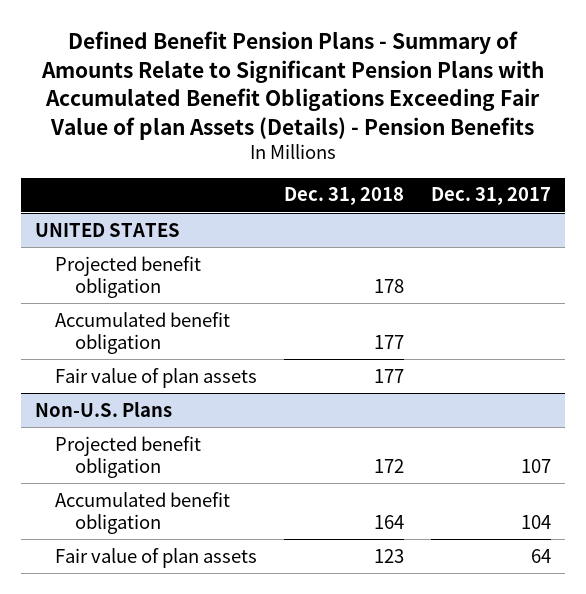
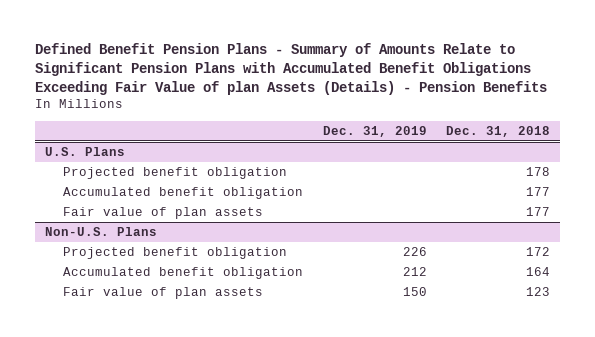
- | Dec. 31, 2018 | Dec. 31, 2017
+ | Dec. 31, 2019 | Dec. 31, 2018
- UNITED STATES
+ U.S. Plans

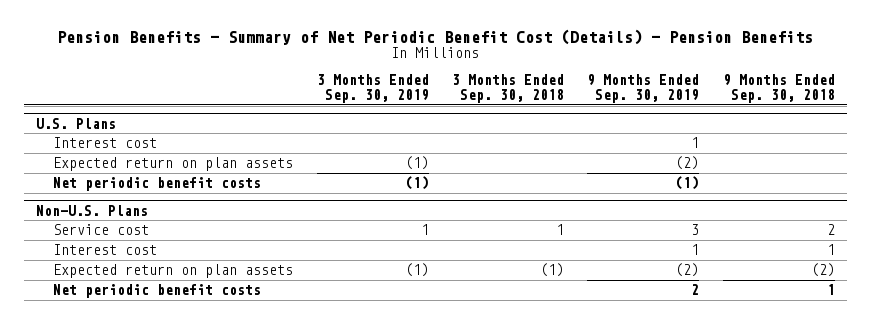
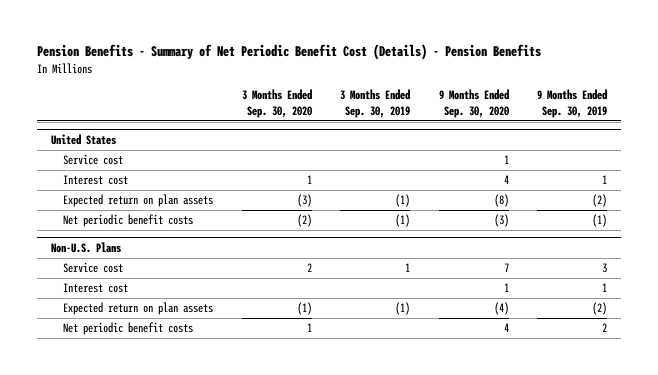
- | 3 Months Ended Sep. 30, 2019 | 3 Months Ended Sep. 30, 2018 | 9 Months Ended Sep. 30, 2019 | 9 Months Ended Sep. 30, 2018
+ | 3 Months Ended Sep. 30, 2020 | 3 Months Ended Sep. 30, 2019 | 9 Months Ended Sep. 30, 2020 | 9 Months Ended Sep. 30, 2019
- U.S. Plans
+ United States
+ Service cost | | | 1 |

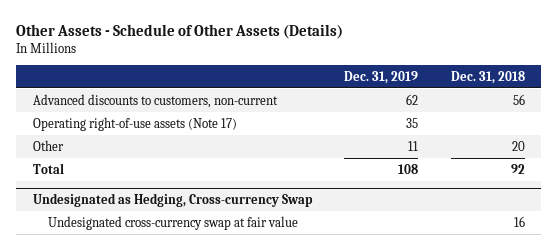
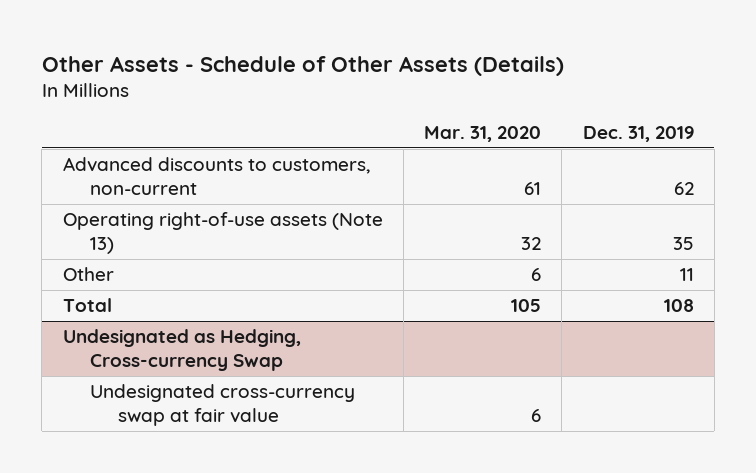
- | Dec. 31, 2019 | Dec. 31, 2018
+ | Mar. 31, 2020 | Dec. 31, 2019
- Operating right-of-use assets (Note 17) | 35 |
+ Operating right-of-use assets (Note 13) | 32 | 35

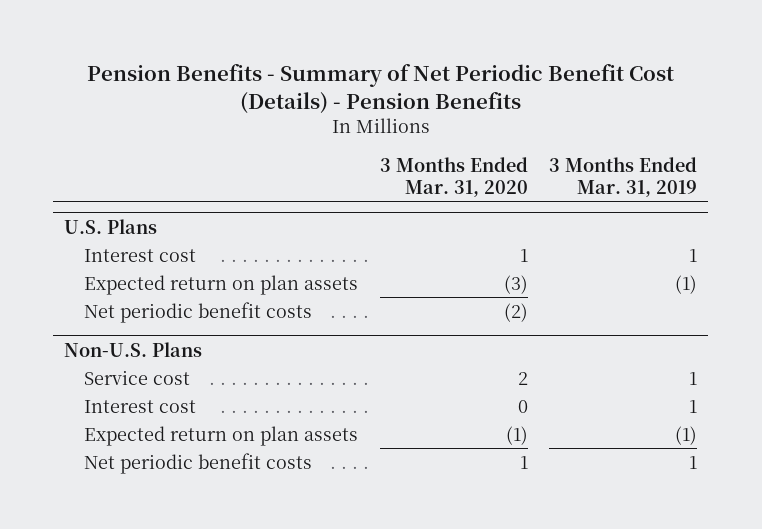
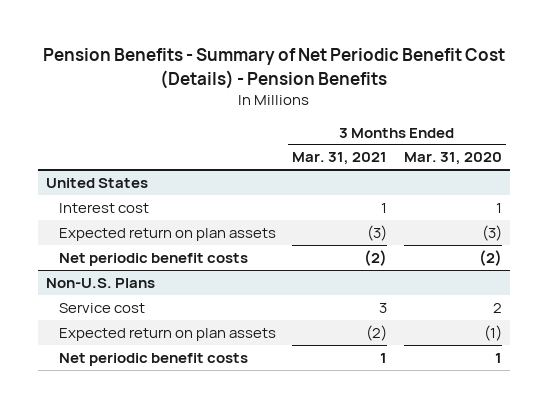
- | 3 Months Ended Mar. 31, 2020 | 3 Months Ended Mar. 31, 2019
+ | 3 Months Ended Mar. 31, 2021 | 3 Months Ended Mar. 31, 2020
- U.S. Plans
+ United States
@ Non-U.S. Plans
- Interest cost | 0 | 1

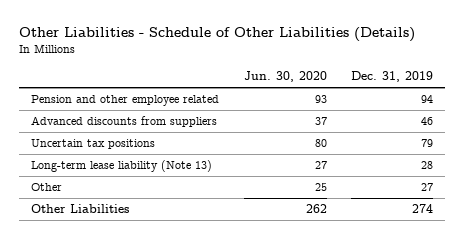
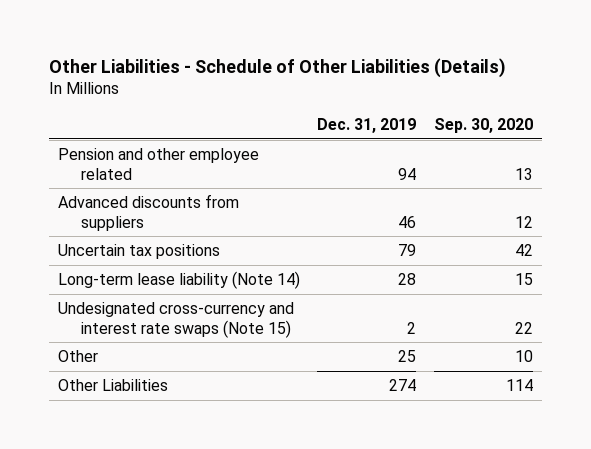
- | Jun. 30, 2020 | Dec. 31, 2019
+ | Dec. 31, 2019 | Sep. 30, 2020
- Long-term lease liability (Note 13) | 27 | 28
- Other | 25 | 27
+ Long-term lease liability (Note 14) | 28 | 15
+ Undesignated cross-currency and interest rate swaps (Note 15) | 2 | 22
+ Other | 25 | 10

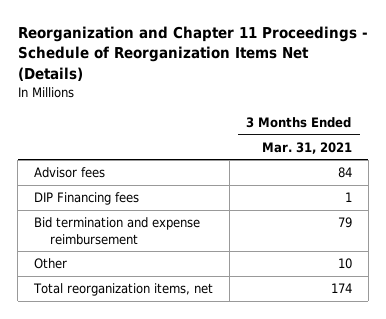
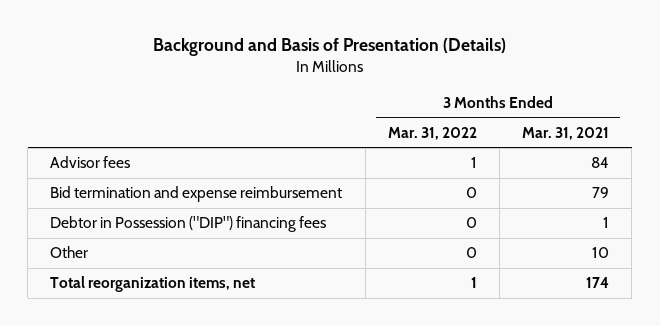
- Reorganization and Chapter 11 Proceedings - Schedule of Reorganization Items Net (Details)
+ Background and Basis of Presentation (Details)
- | 3 Months Ended Mar. 31, 2021
+ | 3 Months Ended Mar. 31, 2022 | 3 Months Ended Mar. 31, 2021
- DIP Financing fees | 1
+ Debtor in Possession ("DIP") financing fees | 0 | 1

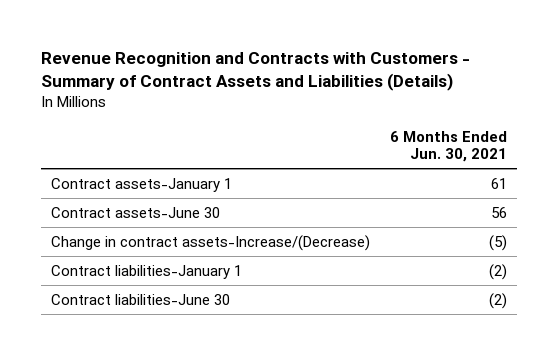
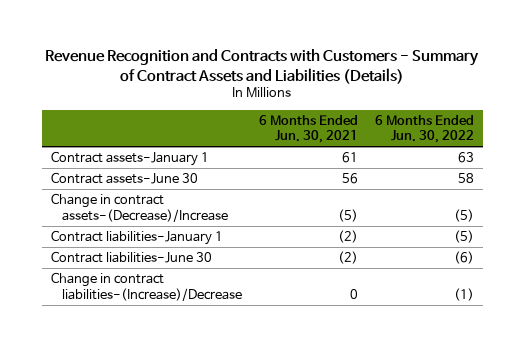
- | 6 Months Ended Jun. 30, 2021
+ | 6 Months Ended Jun. 30, 2021 | 6 Months Ended Jun. 30, 2022
- Change in contract assets-Increase/(Decrease) | (5)
+ Change in contract assets-(Decrease)/Increase | (5) | (5)
+ Change in contract liabilities-(Increase)/Decrease | 0 | (1)

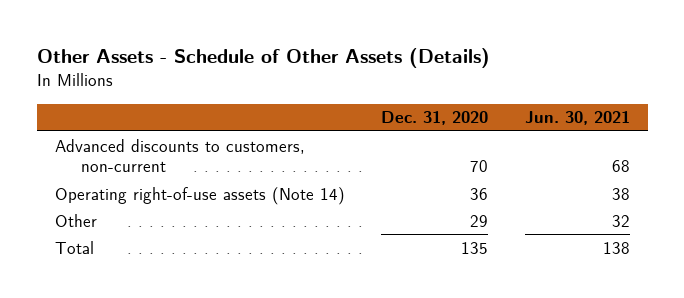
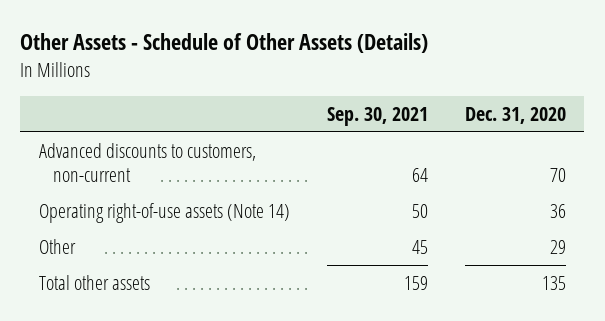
- | Dec. 31, 2020 | Jun. 30, 2021
+ | Sep. 30, 2021 | Dec. 31, 2020
- Total | 135 | 138
+ Total other assets | 159 | 135

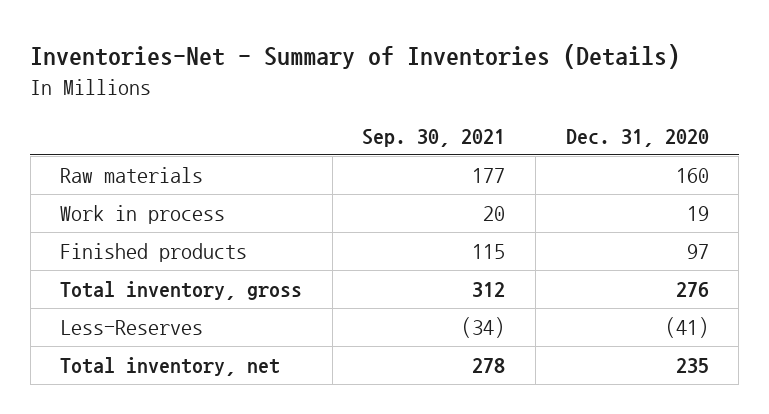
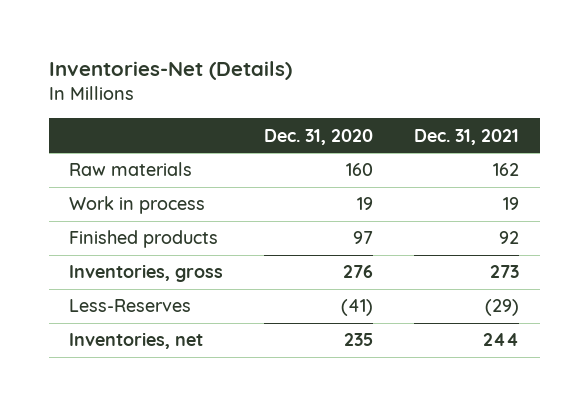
- Inventories-Net - Summary of Inventories (Details)
+ Inventories-Net (Details)
- | Sep. 30, 2021 | Dec. 31, 2020
+ | Dec. 31, 2020 | Dec. 31, 2021
- Total inventory, gross | 312 | 276
+ Inventories, gross | 276 | 273
- Total inventory, net | 278 | 235
+ Inventories, net | 235 | 244

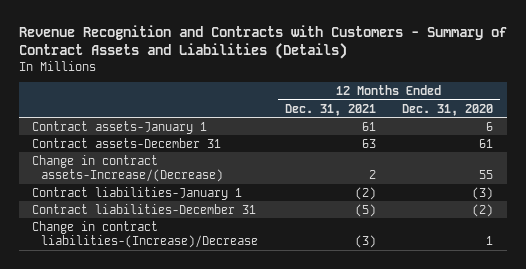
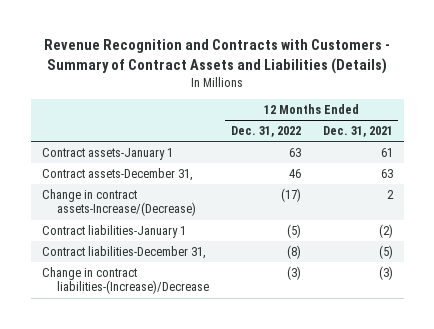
- | 12 Months Ended Dec. 31, 2021 | 12 Months Ended Dec. 31, 2020
+ | 12 Months Ended Dec. 31, 2022 | 12 Months Ended Dec. 31, 2021
- Contract assets-December 31 | 63 | 61
+ Contract assets-December 31, | 46 | 63
- Contract liabilities-December 31 | (5) | (2)
+ Contract liabilities-December 31, | (8) | (5)

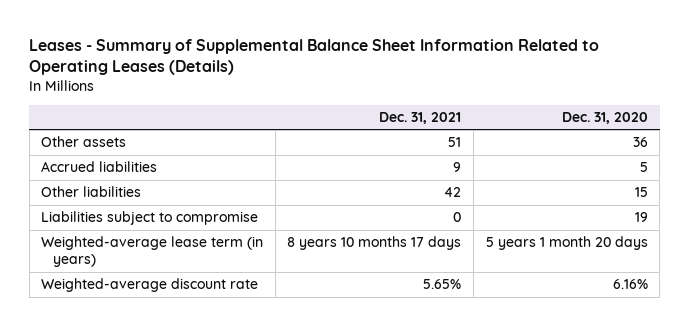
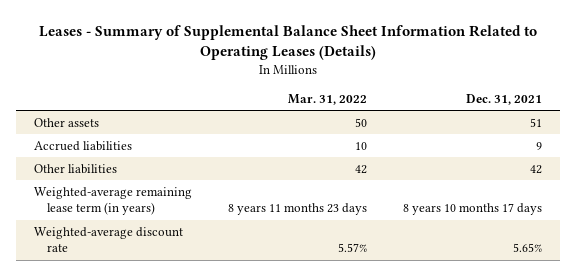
- | Dec. 31, 2021 | Dec. 31, 2020
+ | Mar. 31, 2022 | Dec. 31, 2021
- Liabilities subject to compromise | 0 | 19
- Weighted-average lease term (in years) | 8 years 10 months 17 days | 5 years 1 month 20 days
+ Weighted-average remaining lease term (in years) | 8 years 11 months 23 days | 8 years 10 months 17 days

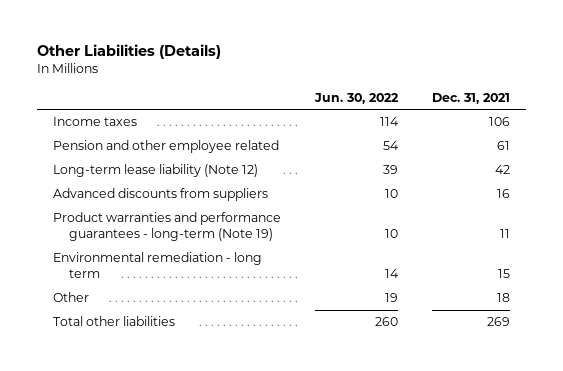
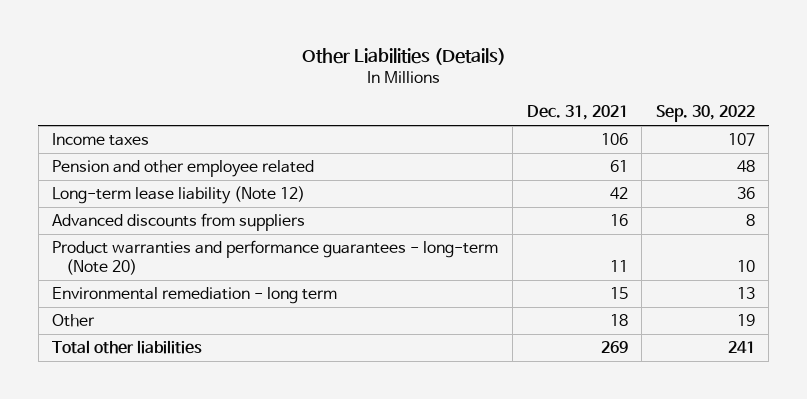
- | Jun. 30, 2022 | Dec. 31, 2021
+ | Dec. 31, 2021 | Sep. 30, 2022
- Product warranties and performance guarantees - long-term (Note 19) | 10 | 11
+ Product warranties and performance guarantees - long-term (Note 20) | 11 | 10

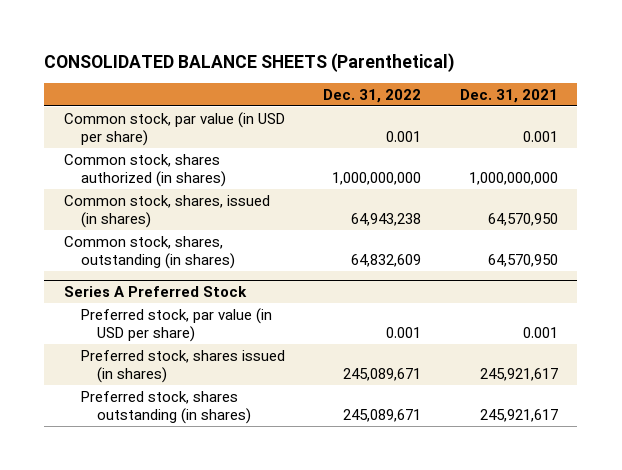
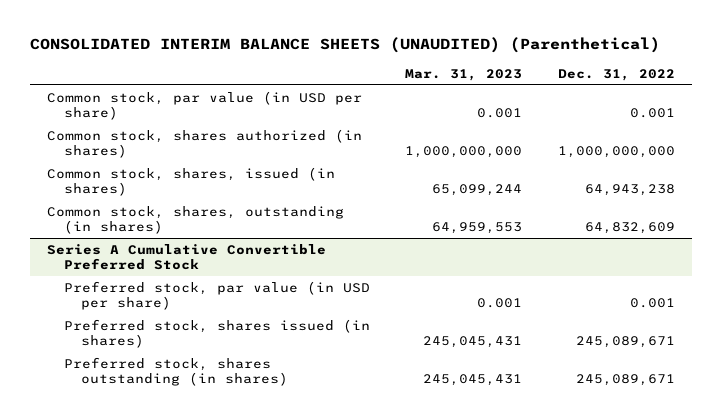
- CONSOLIDATED BALANCE SHEETS (Parenthetical)
+ CONSOLIDATED INTERIM BALANCE SHEETS (UNAUDITED) (Parenthetical)
- | Dec. 31, 2022 | Dec. 31, 2021
+ | Mar. 31, 2023 | Dec. 31, 2022
- Series A Preferred Stock
+ Series A Cumulative Convertible Preferred Stock

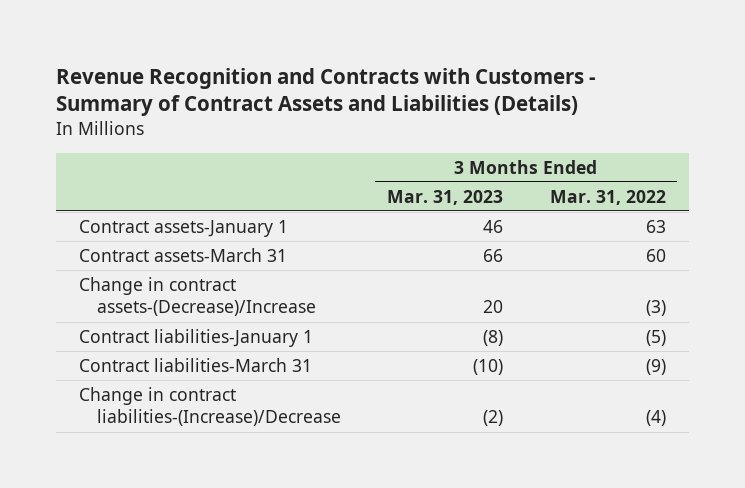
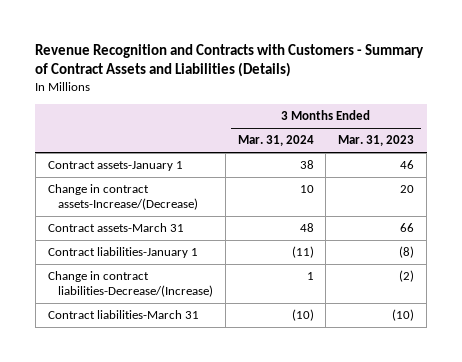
- | 3 Months Ended Mar. 31, 2023 | 3 Months Ended Mar. 31, 2022
+ | 3 Months Ended Mar. 31, 2024 | 3 Months Ended Mar. 31, 2023
+ Change in contract assets-Increase/(Decrease) | 10 | 20
- Change in contract assets-(Decrease)/Increase | 20 | (3)
+ Change in contract liabilities-Decrease/(Increase) | 1 | (2)
- Change in contract liabilities-(Increase)/Decrease | (2) | (4)

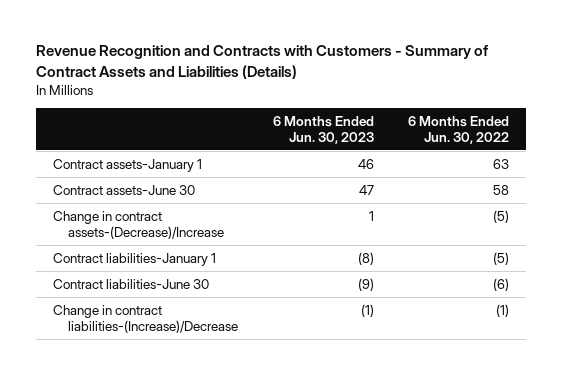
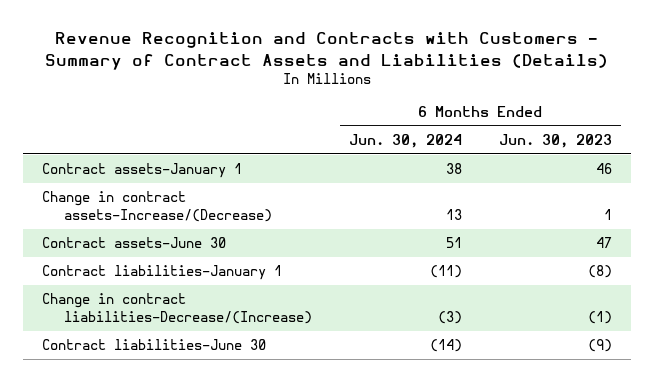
- | 6 Months Ended Jun. 30, 2023 | 6 Months Ended Jun. 30, 2022
+ | 6 Months Ended Jun. 30, 2024 | 6 Months Ended Jun. 30, 2023
+ Change in contract assets-Increase/(Decrease) | 13 | 1
- Change in contract assets-(Decrease)/Increase | 1 | (5)
+ Change in contract liabilities-Decrease/(Increase) | (3) | (1)
- Change in contract liabilities-(Increase)/Decrease | (1) | (1)

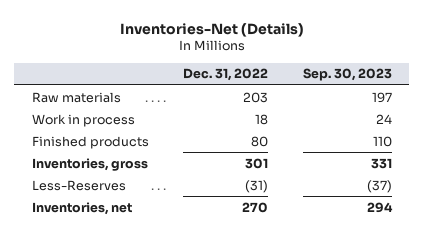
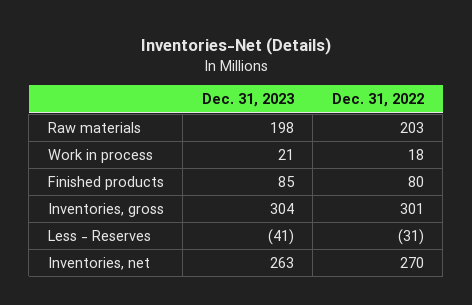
- | Dec. 31, 2022 | Sep. 30, 2023
+ | Dec. 31, 2023 | Dec. 31, 2022
- Less-Reserves | (31) | (37)
+ Less - Reserves | (41) | (31)

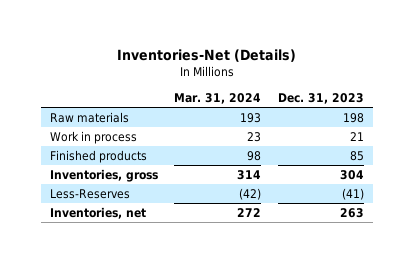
- | Dec. 31, 2023 | Dec. 31, 2022
+ | Mar. 31, 2024 | Dec. 31, 2023
- Less - Reserves | (41) | (31)
+ Less-Reserves | (42) | (41)

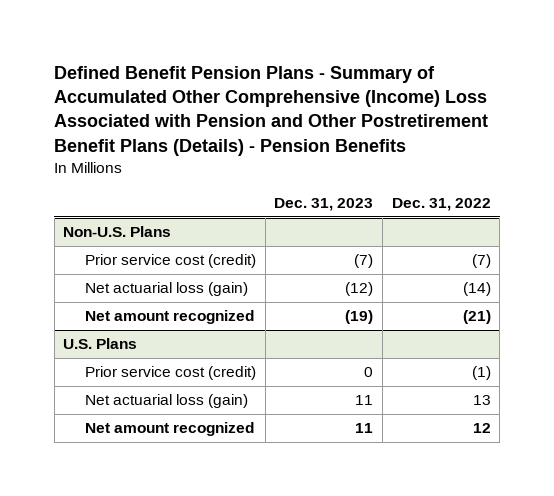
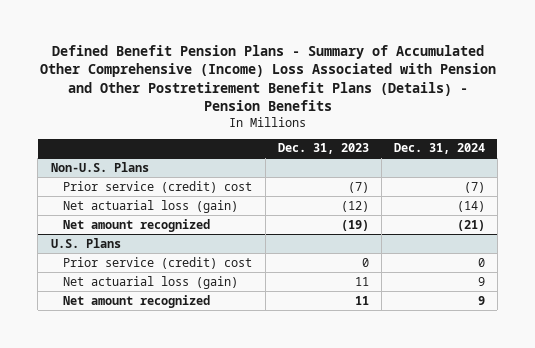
- | Dec. 31, 2023 | Dec. 31, 2022
+ | Dec. 31, 2023 | Dec. 31, 2024
@ Non-U.S. Plans
- Prior service cost (credit) | (7) | (7)
+ Prior service (credit) cost | (7) | (7)
@ U.S. Plans
- Prior service cost (credit) | 0 | (1)
+ Prior service (credit) cost | 0 | 0

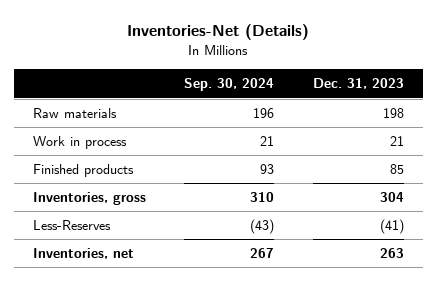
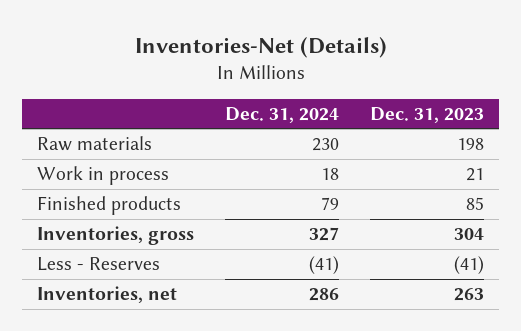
- | Sep. 30, 2024 | Dec. 31, 2023
+ | Dec. 31, 2024 | Dec. 31, 2023
- Less-Reserves | (43) | (41)
+ Less - Reserves | (41) | (41)

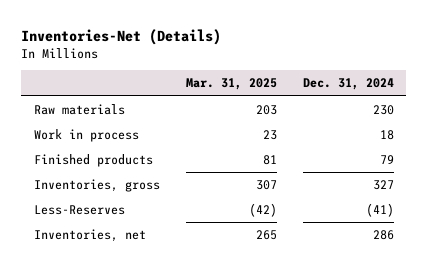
- | Dec. 31, 2024 | Dec. 31, 2023
+ | Mar. 31, 2025 | Dec. 31, 2024
- Less - Reserves | (41) | (41)
+ Less-Reserves | (42) | (41)

